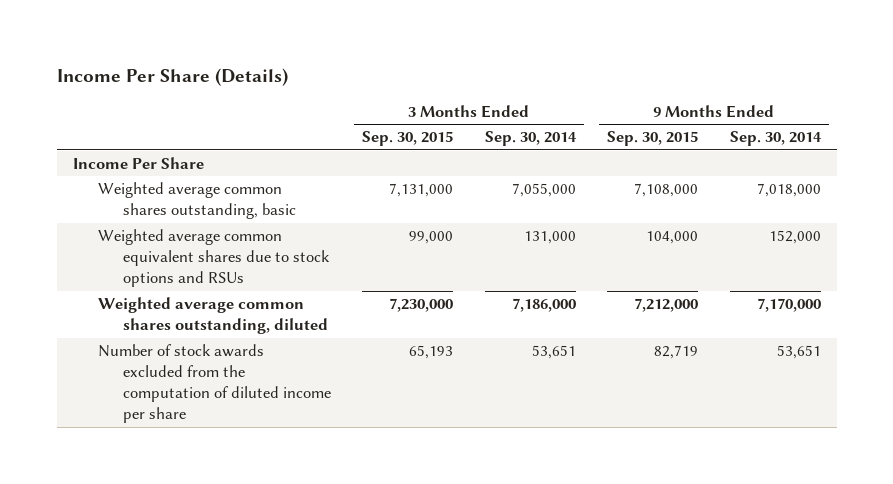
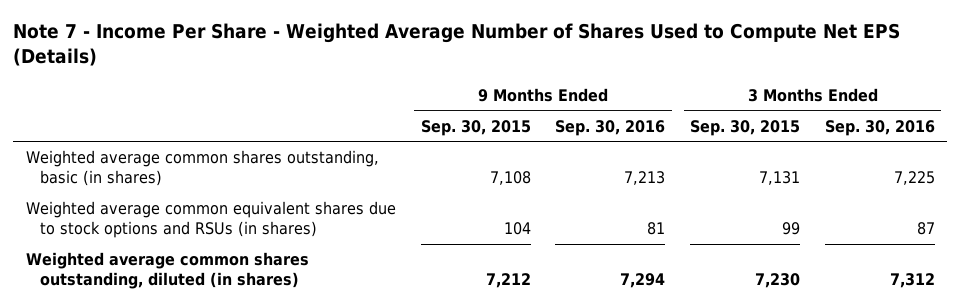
- Income Per Share (Details)
+ Note 7 - Income Per Share - Weighted Average Number of Shares Used to Compute Net EPS (Details)
- | 3 Months Ended Sep. 30, 2015 | 3 Months Ended Sep. 30, 2014 | 9 Months Ended Sep. 30, 2015 | 9 Months Ended Sep. 30, 2014
+ | 9 Months Ended Sep. 30, 2015 | 9 Months Ended Sep. 30, 2016 | 3 Months Ended Sep. 30, 2015 | 3 Months Ended Sep. 30, 2016
- Income Per Share
- Weighted average common shares outstanding, basic | 7,131,000 | 7,055,000 | 7,108,000 | 7,018,000
- Weighted average common equivalent shares due to stock options and RSUs | 99,000 | 131,000 | 104,000 | 152,000
- Weighted average common shares outstanding, diluted | 7,230,000 | 7,186,000 | 7,212,000 | 7,170,000
- Number of stock awards excluded from the computation of diluted income per share | 65,193 | 53,651 | 82,719 | 53,651
+ Weighted average common shares outstanding, basic (in shares) | 7,108 | 7,213 | 7,131 | 7,225
+ Weighted average common equivalent shares due to stock options and RSUs (in shares) | 104 | 81 | 99 | 87
+ Weighted average common shares outstanding, diluted (in shares) | 7,212 | 7,294 | 7,230 | 7,312

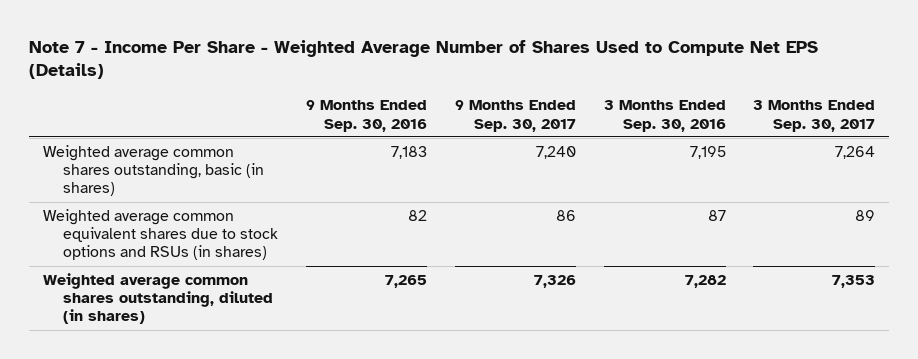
- | 9 Months Ended Sep. 30, 2015 | 9 Months Ended Sep. 30, 2016 | 3 Months Ended Sep. 30, 2015 | 3 Months Ended Sep. 30, 2016
+ | 9 Months Ended Sep. 30, 2016 | 9 Months Ended Sep. 30, 2017 | 3 Months Ended Sep. 30, 2016 | 3 Months Ended Sep. 30, 2017
- Weighted average common shares outstanding, basic (in shares) | 7,108 | 7,213 | 7,131 | 7,225
- Weighted average common equivalent shares due to stock options and RSUs (in shares) | 104 | 81 | 99 | 87
- Weighted average common shares outstanding, diluted (in shares) | 7,212 | 7,294 | 7,230 | 7,312
+ Weighted average common shares outstanding, basic (in shares) | 7,183 | 7,240 | 7,195 | 7,264
+ Weighted average common equivalent shares due to stock options and RSUs (in shares) | 82 | 86 | 87 | 89
+ Weighted average common shares outstanding, diluted (in shares) | 7,265 | 7,326 | 7,282 | 7,353

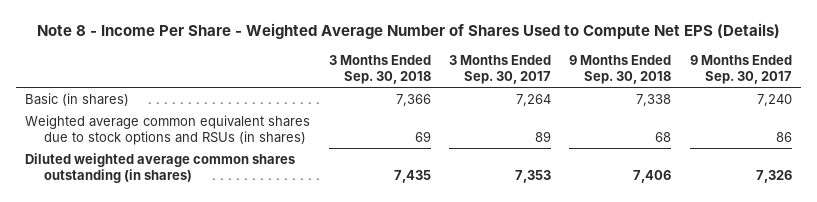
- Note 7 - Income Per Share - Weighted Average Number of Shares Used to Compute Net EPS (Details)
+ Note 8 - Income Per Share - Weighted Average Number of Shares Used to Compute Net EPS (Details)
- | 9 Months Ended Sep. 30, 2016 | 9 Months Ended Sep. 30, 2017 | 3 Months Ended Sep. 30, 2016 | 3 Months Ended Sep. 30, 2017
+ | 3 Months Ended Sep. 30, 2018 | 3 Months Ended Sep. 30, 2017 | 9 Months Ended Sep. 30, 2018 | 9 Months Ended Sep. 30, 2017
- Weighted average common shares outstanding, basic (in shares) | 7,183 | 7,240 | 7,195 | 7,264
+ Basic (in shares) | 7,366 | 7,264 | 7,338 | 7,240
- Weighted average common shares outstanding, diluted (in shares) | 7,265 | 7,326 | 7,282 | 7,353
+ Diluted weighted average common shares outstanding (in shares) | 7,435 | 7,353 | 7,406 | 7,326

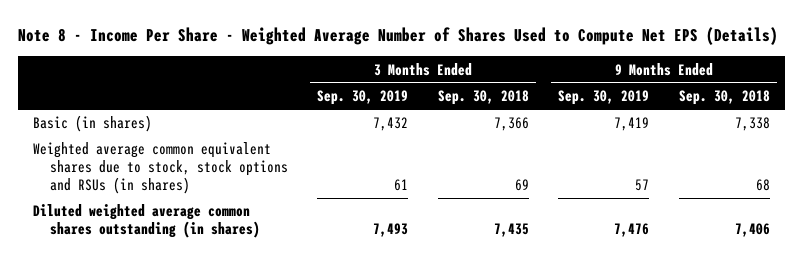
- | 3 Months Ended Sep. 30, 2018 | 3 Months Ended Sep. 30, 2017 | 9 Months Ended Sep. 30, 2018 | 9 Months Ended Sep. 30, 2017
+ | 3 Months Ended Sep. 30, 2019 | 3 Months Ended Sep. 30, 2018 | 9 Months Ended Sep. 30, 2019 | 9 Months Ended Sep. 30, 2018
- Weighted average common equivalent shares due to stock options and RSUs (in shares) | 69 | 89 | 68 | 86
+ Weighted average common equivalent shares due to stock, stock options and RSUs (in shares) | 61 | 69 | 57 | 68

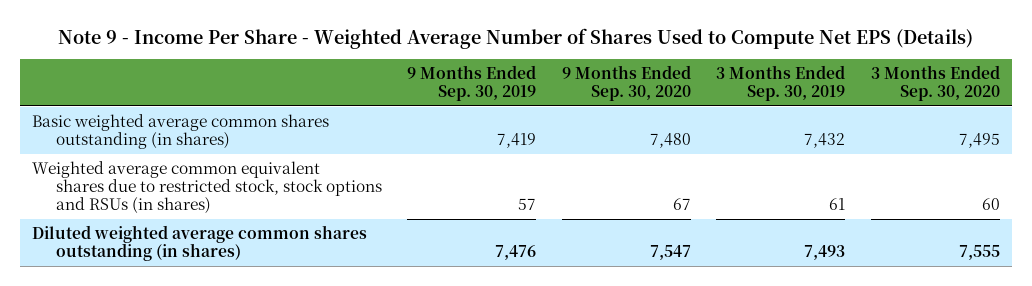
- Note 8 - Income Per Share - Weighted Average Number of Shares Used to Compute Net EPS (Details)
+ Note 9 - Income Per Share - Weighted Average Number of Shares Used to Compute Net EPS (Details)
- | 3 Months Ended Sep. 30, 2019 | 3 Months Ended Sep. 30, 2018 | 9 Months Ended Sep. 30, 2019 | 9 Months Ended Sep. 30, 2018
+ | 9 Months Ended Sep. 30, 2019 | 9 Months Ended Sep. 30, 2020 | 3 Months Ended Sep. 30, 2019 | 3 Months Ended Sep. 30, 2020
- Basic (in shares) | 7,432 | 7,366 | 7,419 | 7,338
- Weighted average common equivalent shares due to stock, stock options and RSUs (in shares) | 61 | 69 | 57 | 68
+ Basic weighted average common shares outstanding (in shares) | 7,419 | 7,480 | 7,432 | 7,495
+ Weighted average common equivalent shares due to restricted stock, stock options and RSUs (in shares) | 57 | 67 | 61 | 60

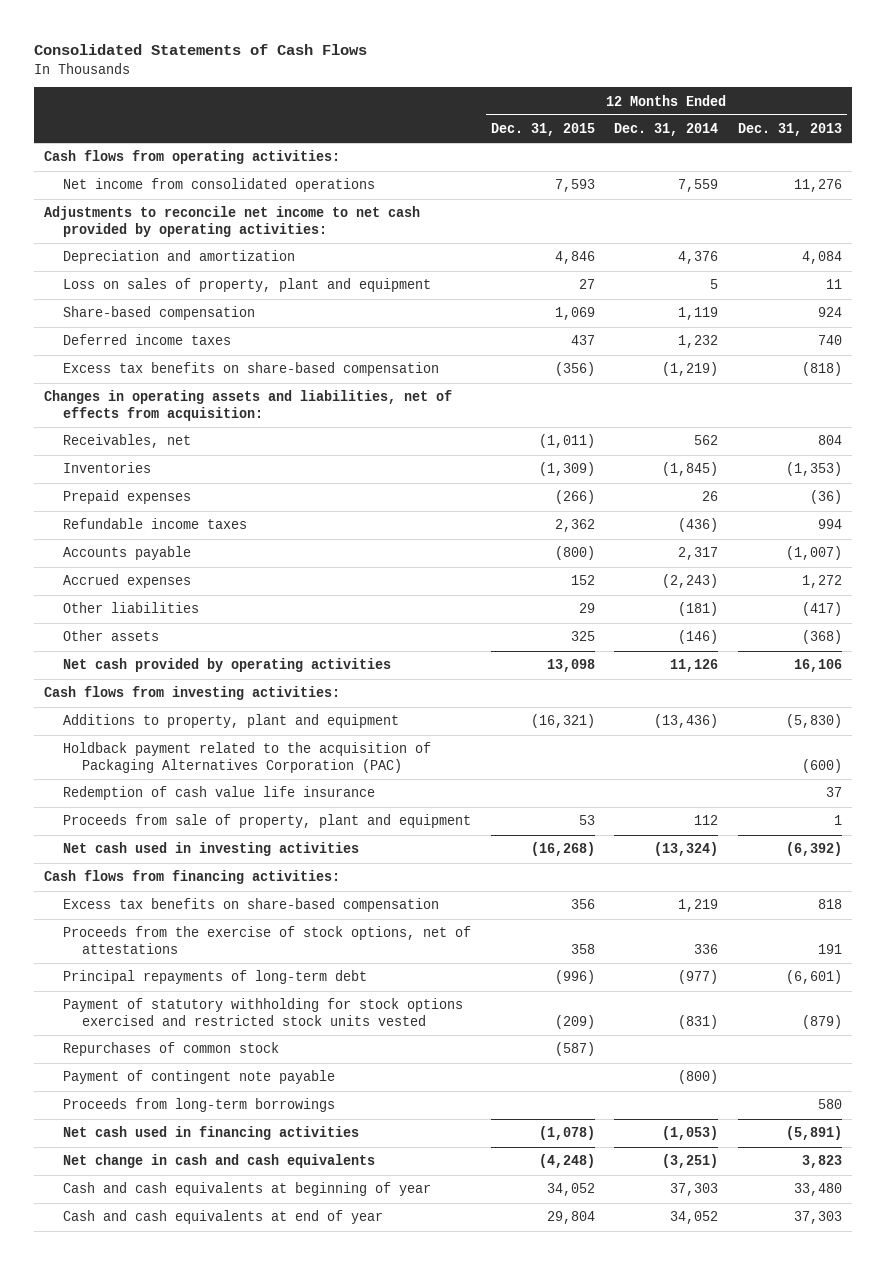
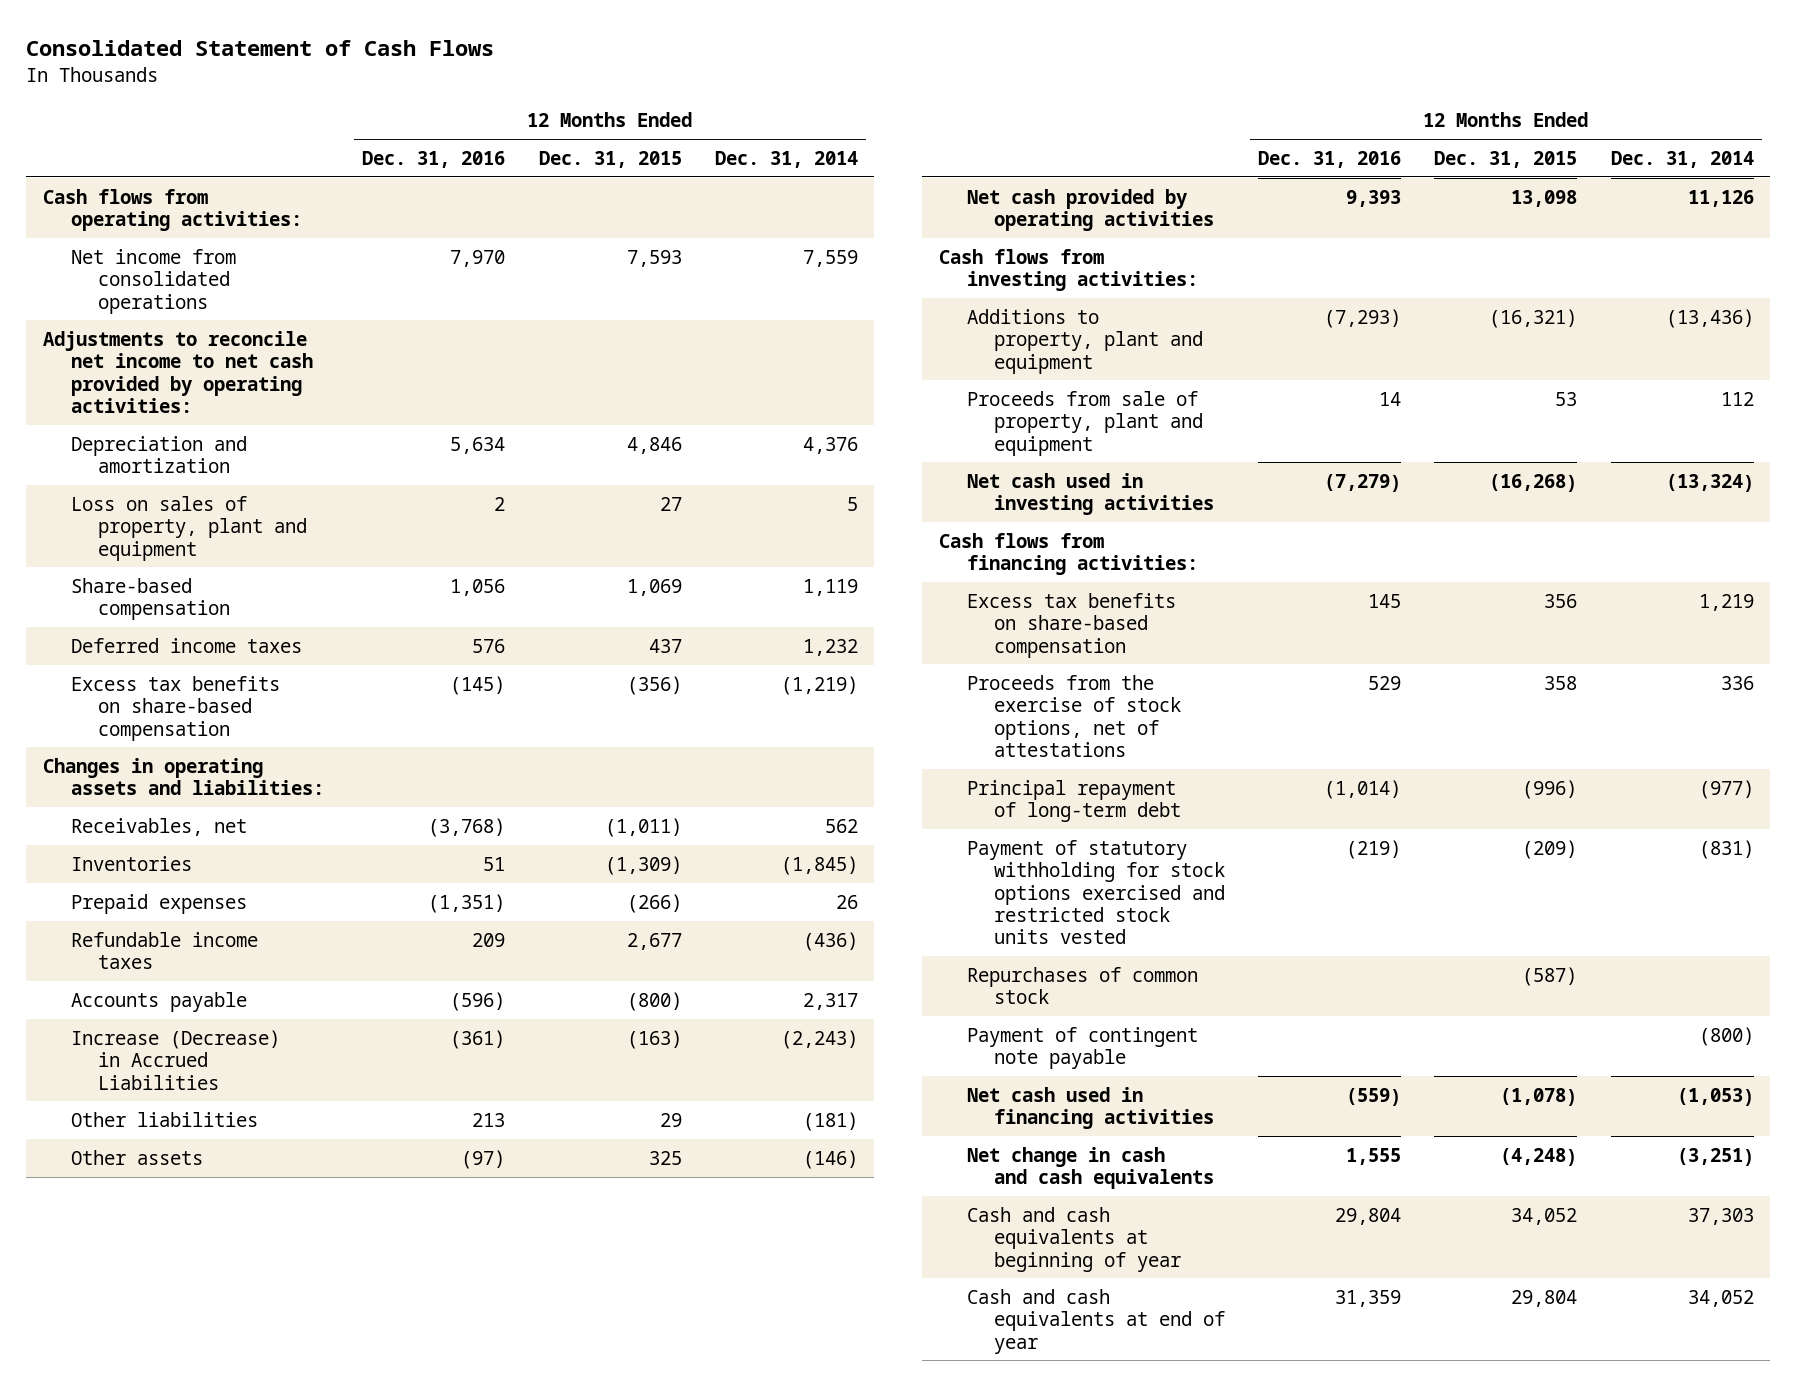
- Consolidated Statements of Cash Flows
+ Consolidated Statement of Cash Flows
- | 12 Months Ended Dec. 31, 2015 | 12 Months Ended Dec. 31, 2014 | 12 Months Ended Dec. 31, 2013
+ | 12 Months Ended Dec. 31, 2016 | 12 Months Ended Dec. 31, 2015 | 12 Months Ended Dec. 31, 2014
- Changes in operating assets and liabilities, net of effects from acquisition:
+ Changes in operating assets and liabilities:
- Refundable income taxes | 2,362 | (436) | 994
+ Refundable income taxes | 209 | 2,677 | (436)
- Accrued expenses | 152 | (2,243) | 1,272
+ Increase (Decrease) in Accrued Liabilities | (361) | (163) | (2,243)
- Holdback payment related to the acquisition of Packaging Alternatives Corporation (PAC) | | | (600)
- Redemption of cash value life insurance | | | 37
- Principal repayments of long-term debt | (996) | (977) | (6,601)
+ Principal repayment of long-term debt | (1,014) | (996) | (977)
- Proceeds from long-term borrowings | | | 580

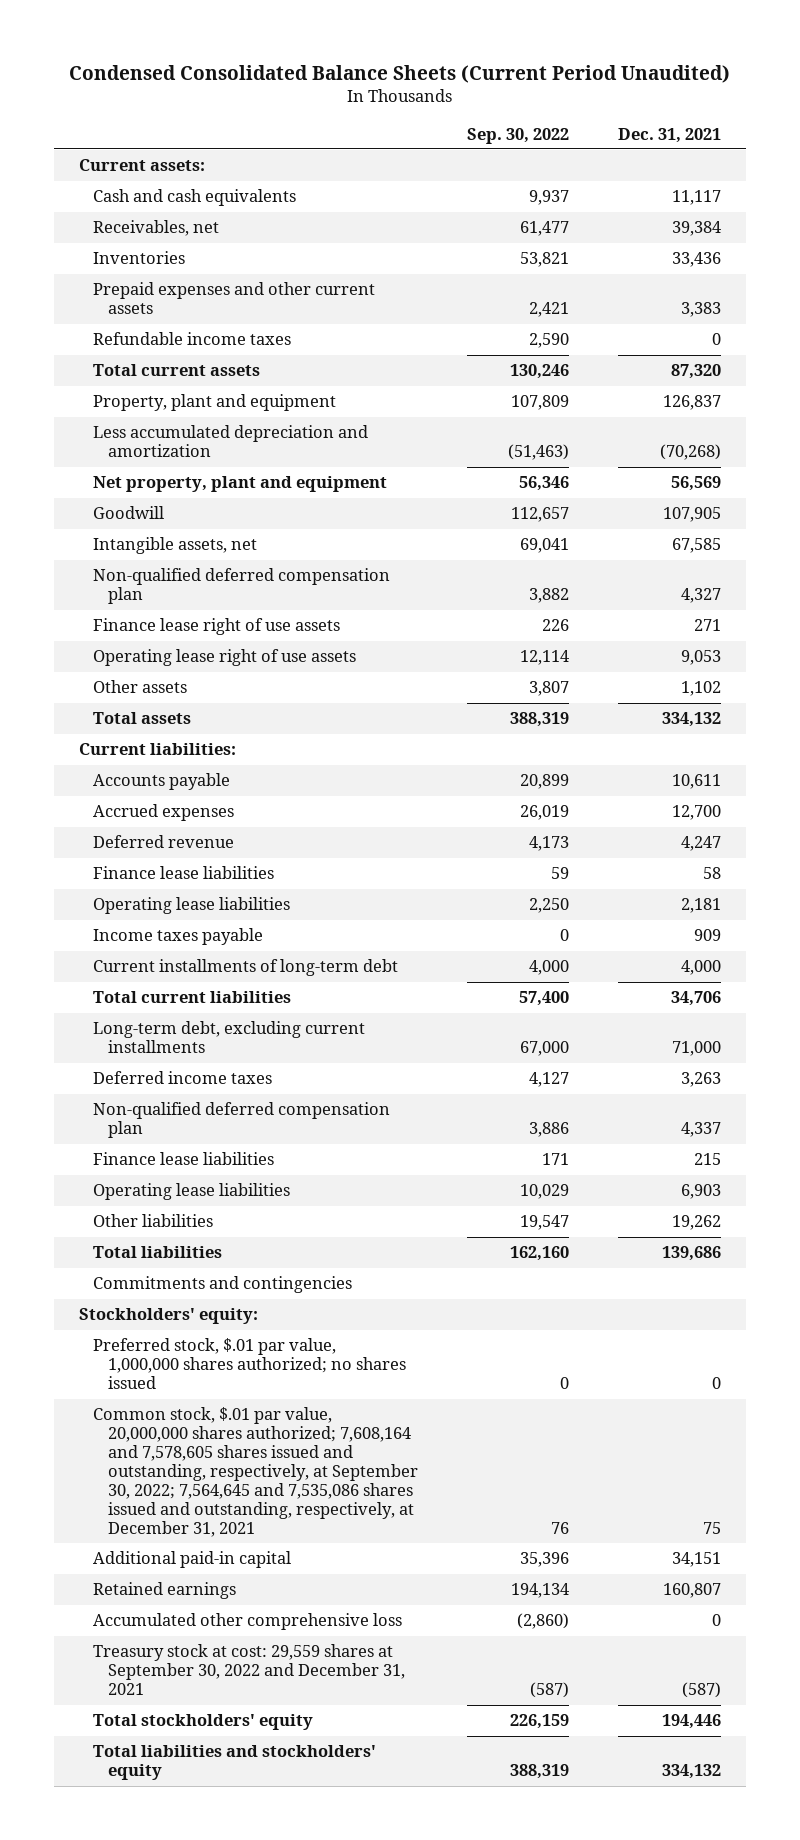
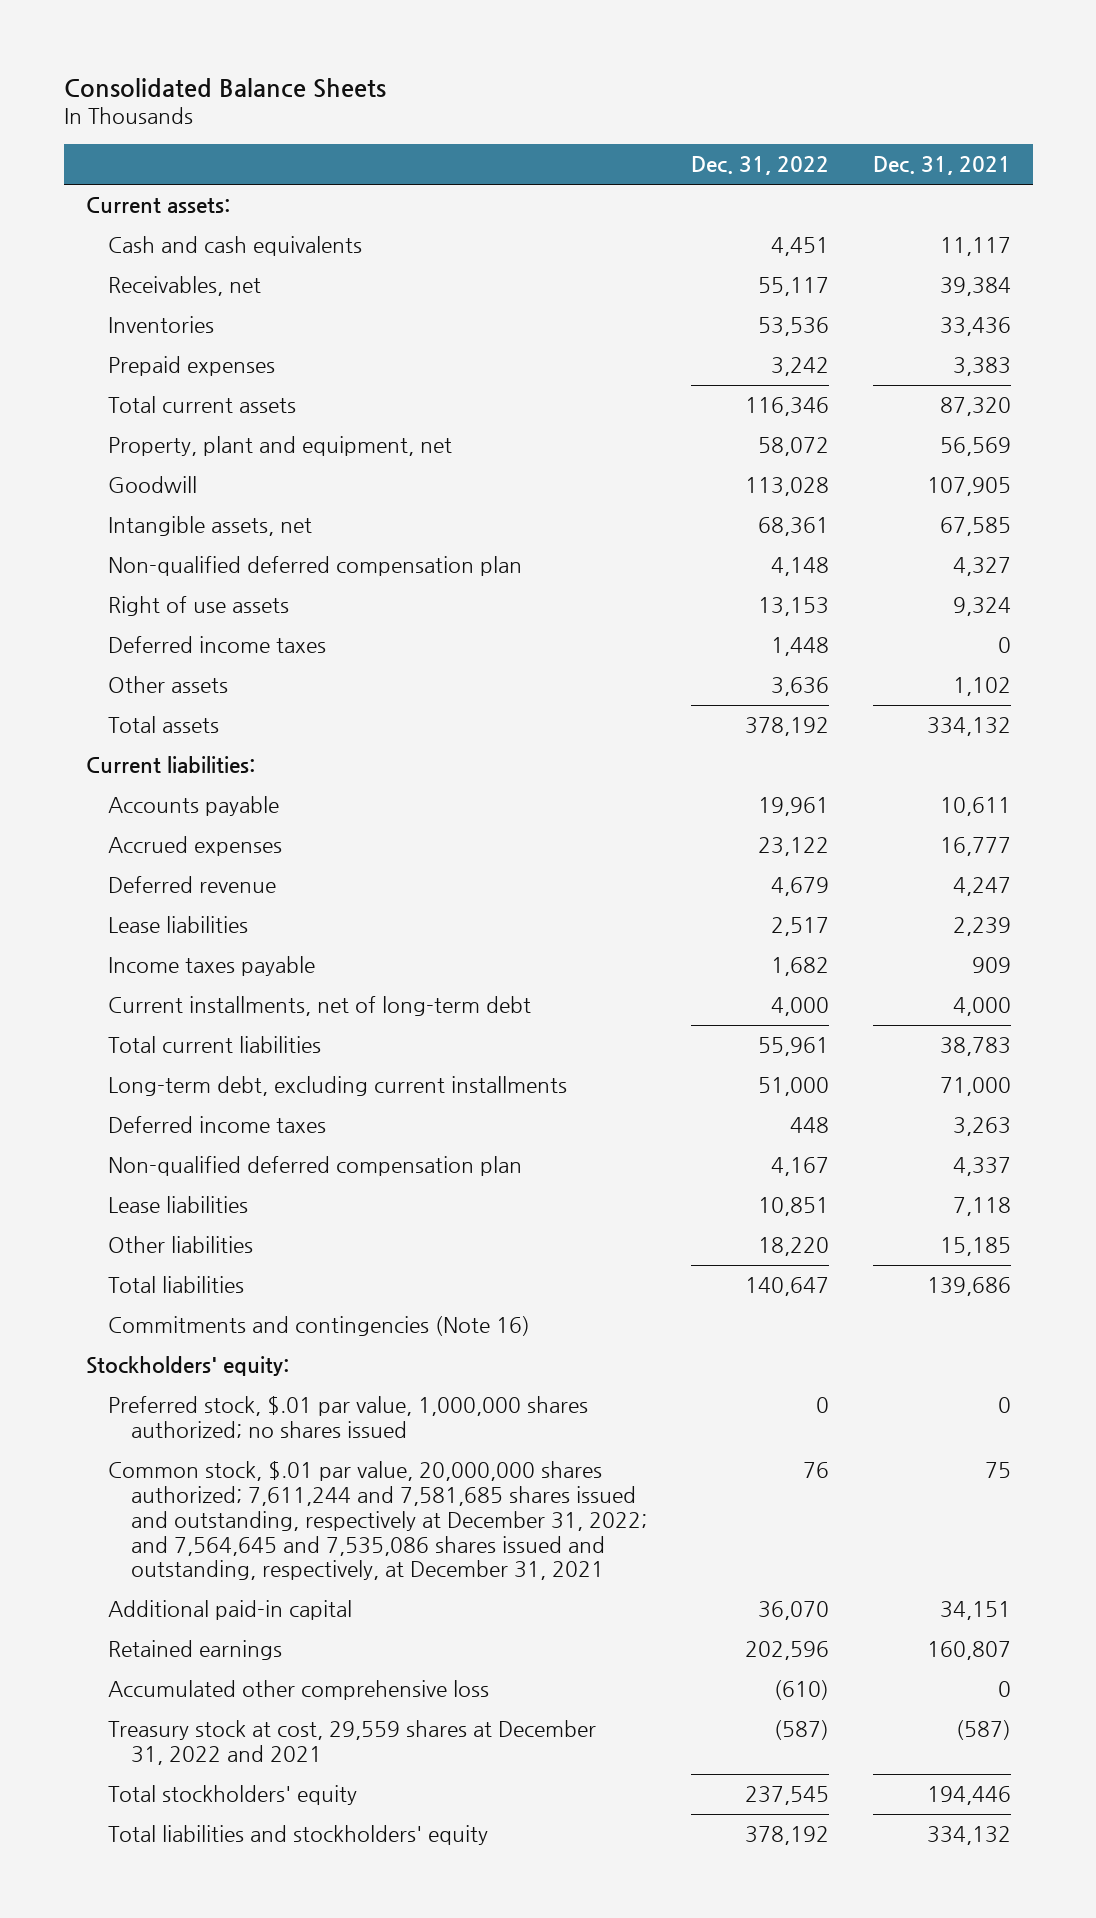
- Condensed Consolidated Balance Sheets (Current Period Unaudited)
+ Consolidated Balance Sheets
- | Sep. 30, 2022 | Dec. 31, 2021
+ | Dec. 31, 2022 | Dec. 31, 2021
- Prepaid expenses and other current assets | 2,421 | 3,383
- Refundable income taxes | 2,590 | 0
+ Prepaid expenses | 3,242 | 3,383
- Property, plant and equipment | 107,809 | 126,837
- Less accumulated depreciation and amortization | (51,463) | (70,268)
- Net property, plant and equipment | 56,346 | 56,569
+ Property, plant and equipment, net | 58,072 | 56,569
- Finance lease right of use assets | 226 | 271
- Operating lease right of use assets | 12,114 | 9,053
+ Right of use assets | 13,153 | 9,324
+ Deferred income taxes | 1,448 | 0
- Accrued expenses | 26,019 | 12,700
+ Accrued expenses | 23,122 | 16,777
- Finance lease liabilities | 59 | 58
- Operating lease liabilities | 2,250 | 2,181
+ Lease liabilities | 2,517 | 2,239
- Current installments of long-term debt | 4,000 | 4,000
- Total current liabilities | 57,400 | 34,706
+ Current installments, net of long-term debt | 4,000 | 4,000
+ Total current liabilities | 55,961 | 38,783
- Finance lease liabilities | 171 | 215
- Operating lease liabilities | 10,029 | 6,903
- Other liabilities | 19,547 | 19,262
+ Lease liabilities | 10,851 | 7,118
+ Other liabilities | 18,220 | 15,185
- Commitments and contingencies
+ Commitments and contingencies (Note 16)
- Common stock, $.01 par value, 20,000,000 shares authorized; 7,608,164 and 7,578,605 shares issued and outstanding, respectively, at September 30, 2022; 7,564,645 and 7,535,086 shares issued and outstanding, respectively, at December 31, 2021 | 76 | 75
+ Common stock, $.01 par value, 20,000,000 shares authorized; 7,611,244 and 7,581,685 shares issued and outstanding, respectively at December 31, 2022; and 7,564,645 and 7,535,086 shares issued and outstanding, respectively, at December 31, 2021 | 76 | 75
- Treasury stock at cost: 29,559 shares at September 30, 2022 and December 31, 2021 | (587) | (587)
+ Treasury stock at cost, 29,559 shares at December 31, 2022 and 2021 | (587) | (587)

